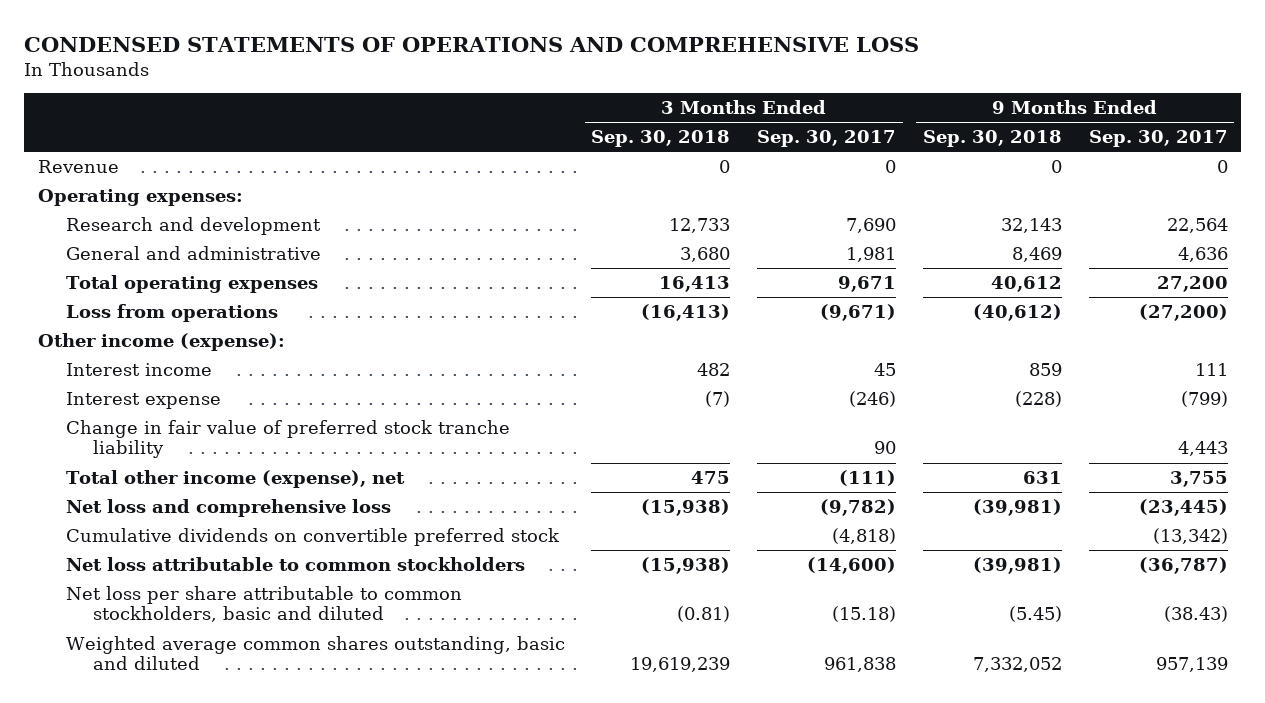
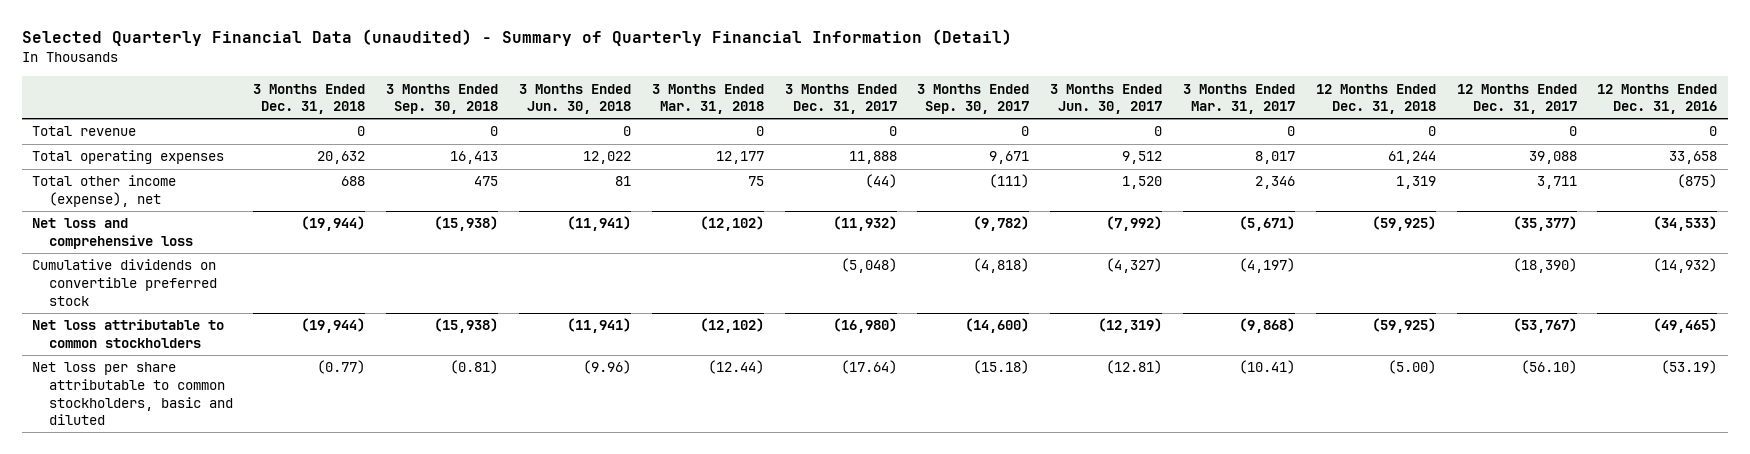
- CONDENSED STATEMENTS OF OPERATIONS AND COMPREHENSIVE LOSS
+ Selected Quarterly Financial Data (unaudited) - Summary of Quarterly Financial Information (Detail)
- | 3 Months Ended Sep. 30, 2018 | 3 Months Ended Sep. 30, 2017 | 9 Months Ended Sep. 30, 2018 | 9 Months Ended Sep. 30, 2017
+ | 3 Months Ended Dec. 31, 2018 | 3 Months Ended Sep. 30, 2018 | 3 Months Ended Jun. 30, 2018 | 3 Months Ended Mar. 31, 2018 | 3 Months Ended Dec. 31, 2017 | 3 Months Ended Sep. 30, 2017 | 3 Months Ended Jun. 30, 2017 | 3 Months Ended Mar. 31, 2017 | 12 Months Ended Dec. 31, 2018 | 12 Months Ended Dec. 31, 2017 | 12 Months Ended Dec. 31, 2016
- Revenue | 0 | 0 | 0 | 0
- Operating expenses:
- Research and development | 12,733 | 7,690 | 32,143 | 22,564
- General and administrative | 3,680 | 1,981 | 8,469 | 4,636
+ Total revenue | 0 | 0 | 0 | 0 | 0 | 0 | 0 | 0 | 0 | 0 | 0
- Loss from operations | (16,413) | (9,671) | (40,612) | (27,200)
- Other income (expense):
- Interest income | 482 | 45 | 859 | 111
- Interest expense | (7) | (246) | (228) | (799)
- Change in fair value of preferred stock tranche liability | | 90 | | 4,443
- Weighted average common shares outstanding, basic and diluted | 19,619,239 | 961,838 | 7,332,052 | 957,139

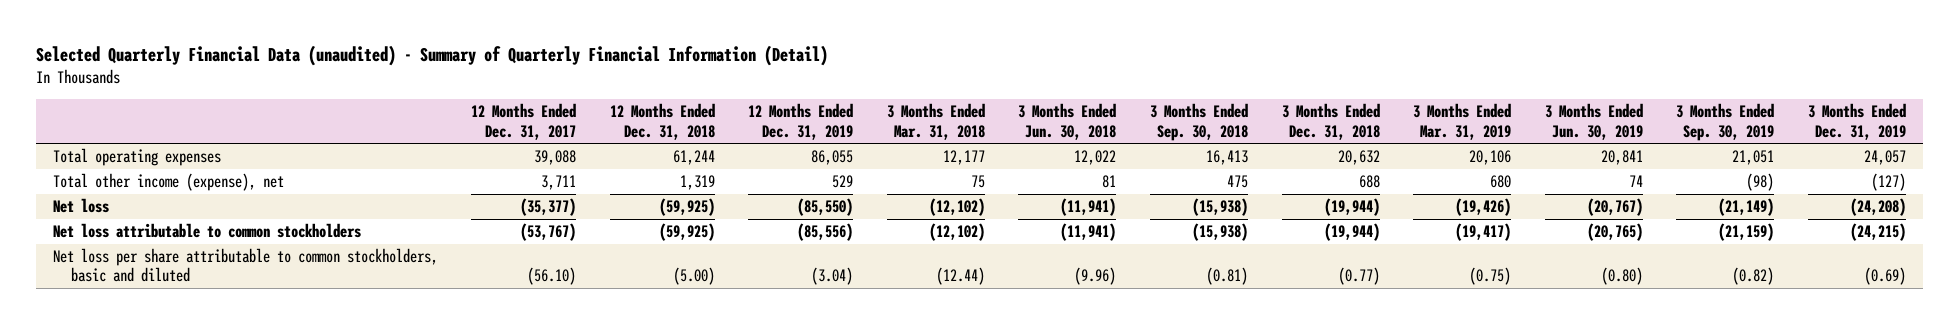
- | 3 Months Ended Dec. 31, 2018 | 3 Months Ended Sep. 30, 2018 | 3 Months Ended Jun. 30, 2018 | 3 Months Ended Mar. 31, 2018 | 3 Months Ended Dec. 31, 2017 | 3 Months Ended Sep. 30, 2017 | 3 Months Ended Jun. 30, 2017 | 3 Months Ended Mar. 31, 2017 | 12 Months Ended Dec. 31, 2018 | 12 Months Ended Dec. 31, 2017 | 12 Months Ended Dec. 31, 2016
+ | 12 Months Ended Dec. 31, 2017 | 12 Months Ended Dec. 31, 2018 | 12 Months Ended Dec. 31, 2019 | 3 Months Ended Mar. 31, 2018 | 3 Months Ended Jun. 30, 2018 | 3 Months Ended Sep. 30, 2018 | 3 Months Ended Dec. 31, 2018 | 3 Months Ended Mar. 31, 2019 | 3 Months Ended Jun. 30, 2019 | 3 Months Ended Sep. 30, 2019 | 3 Months Ended Dec. 31, 2019
- Total revenue | 0 | 0 | 0 | 0 | 0 | 0 | 0 | 0 | 0 | 0 | 0
- Net loss and comprehensive loss | (19,944) | (15,938) | (11,941) | (12,102) | (11,932) | (9,782) | (7,992) | (5,671) | (59,925) | (35,377) | (34,533)
- Cumulative dividends on convertible preferred stock | | | | | (5,048) | (4,818) | (4,327) | (4,197) | | (18,390) | (14,932)
+ Net loss | (35,377) | (59,925) | (85,550) | (12,102) | (11,941) | (15,938) | (19,944) | (19,426) | (20,767) | (21,149) | (24,208)

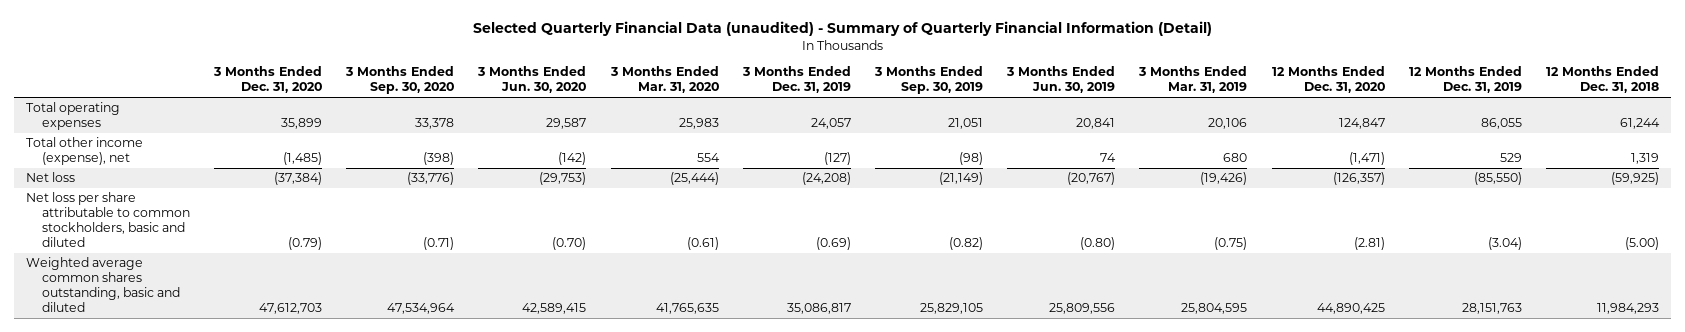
- | 12 Months Ended Dec. 31, 2017 | 12 Months Ended Dec. 31, 2018 | 12 Months Ended Dec. 31, 2019 | 3 Months Ended Mar. 31, 2018 | 3 Months Ended Jun. 30, 2018 | 3 Months Ended Sep. 30, 2018 | 3 Months Ended Dec. 31, 2018 | 3 Months Ended Mar. 31, 2019 | 3 Months Ended Jun. 30, 2019 | 3 Months Ended Sep. 30, 2019 | 3 Months Ended Dec. 31, 2019
+ | 3 Months Ended Dec. 31, 2020 | 3 Months Ended Sep. 30, 2020 | 3 Months Ended Jun. 30, 2020 | 3 Months Ended Mar. 31, 2020 | 3 Months Ended Dec. 31, 2019 | 3 Months Ended Sep. 30, 2019 | 3 Months Ended Jun. 30, 2019 | 3 Months Ended Mar. 31, 2019 | 12 Months Ended Dec. 31, 2020 | 12 Months Ended Dec. 31, 2019 | 12 Months Ended Dec. 31, 2018
- Net loss attributable to common stockholders | (53,767) | (59,925) | (85,556) | (12,102) | (11,941) | (15,938) | (19,944) | (19,417) | (20,765) | (21,159) | (24,215)
+ Weighted average common shares outstanding, basic and diluted | 47,612,703 | 47,534,964 | 42,589,415 | 41,765,635 | 35,086,817 | 25,829,105 | 25,809,556 | 25,804,595 | 44,890,425 | 28,151,763 | 11,984,293

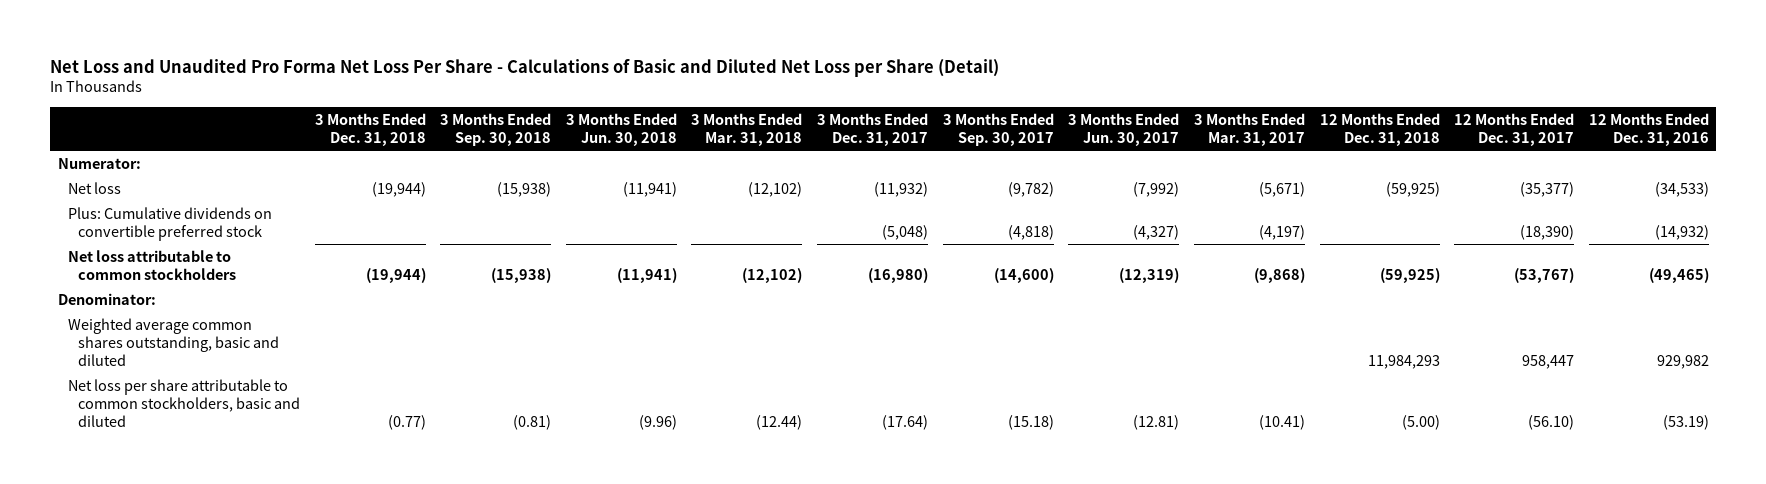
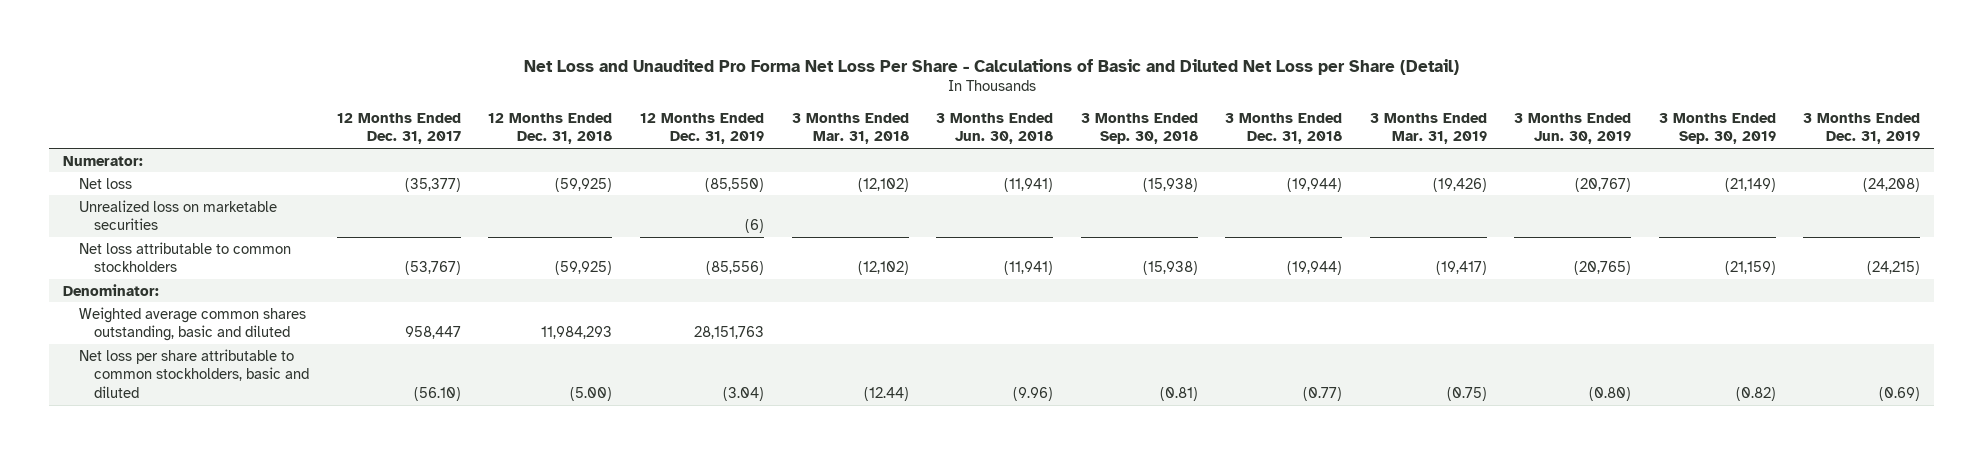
- | 3 Months Ended Dec. 31, 2018 | 3 Months Ended Sep. 30, 2018 | 3 Months Ended Jun. 30, 2018 | 3 Months Ended Mar. 31, 2018 | 3 Months Ended Dec. 31, 2017 | 3 Months Ended Sep. 30, 2017 | 3 Months Ended Jun. 30, 2017 | 3 Months Ended Mar. 31, 2017 | 12 Months Ended Dec. 31, 2018 | 12 Months Ended Dec. 31, 2017 | 12 Months Ended Dec. 31, 2016
+ | 12 Months Ended Dec. 31, 2017 | 12 Months Ended Dec. 31, 2018 | 12 Months Ended Dec. 31, 2019 | 3 Months Ended Mar. 31, 2018 | 3 Months Ended Jun. 30, 2018 | 3 Months Ended Sep. 30, 2018 | 3 Months Ended Dec. 31, 2018 | 3 Months Ended Mar. 31, 2019 | 3 Months Ended Jun. 30, 2019 | 3 Months Ended Sep. 30, 2019 | 3 Months Ended Dec. 31, 2019
- Plus: Cumulative dividends on convertible preferred stock | | | | | (5,048) | (4,818) | (4,327) | (4,197) | | (18,390) | (14,932)
+ Unrealized loss on marketable securities | | | (6) | | | | | | | |

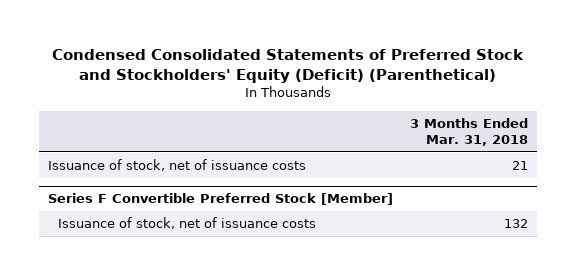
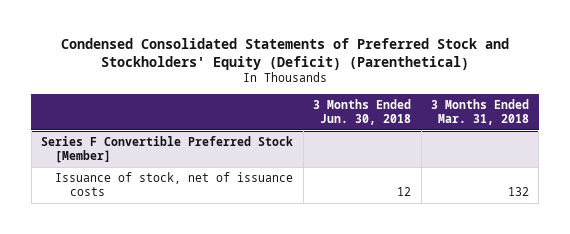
- | 3 Months Ended Mar. 31, 2018
+ | 3 Months Ended Jun. 30, 2018 | 3 Months Ended Mar. 31, 2018
- Issuance of stock, net of issuance costs | 21

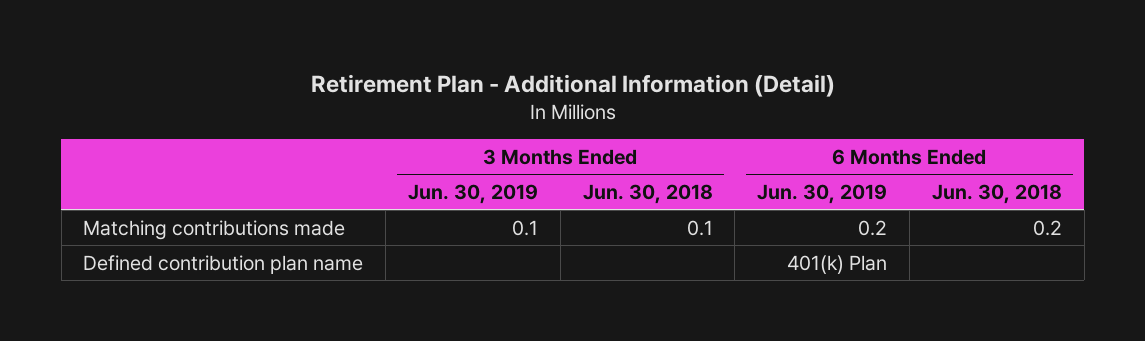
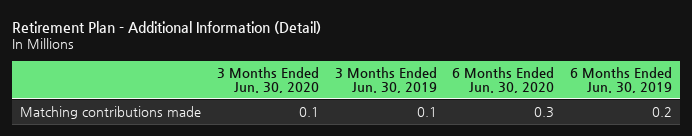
- | 3 Months Ended Jun. 30, 2019 | 3 Months Ended Jun. 30, 2018 | 6 Months Ended Jun. 30, 2019 | 6 Months Ended Jun. 30, 2018
+ | 3 Months Ended Jun. 30, 2020 | 3 Months Ended Jun. 30, 2019 | 6 Months Ended Jun. 30, 2020 | 6 Months Ended Jun. 30, 2019
- Defined contribution plan name | | | 401(k) Plan |

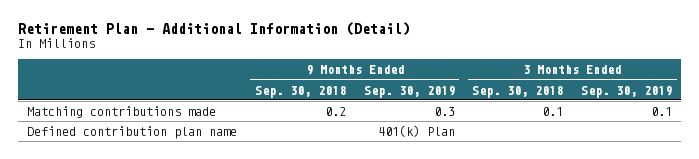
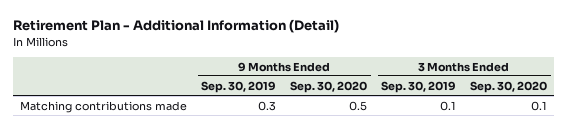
- | 9 Months Ended Sep. 30, 2018 | 9 Months Ended Sep. 30, 2019 | 3 Months Ended Sep. 30, 2018 | 3 Months Ended Sep. 30, 2019
+ | 9 Months Ended Sep. 30, 2019 | 9 Months Ended Sep. 30, 2020 | 3 Months Ended Sep. 30, 2019 | 3 Months Ended Sep. 30, 2020
- Defined contribution plan name | | 401(k) Plan | |

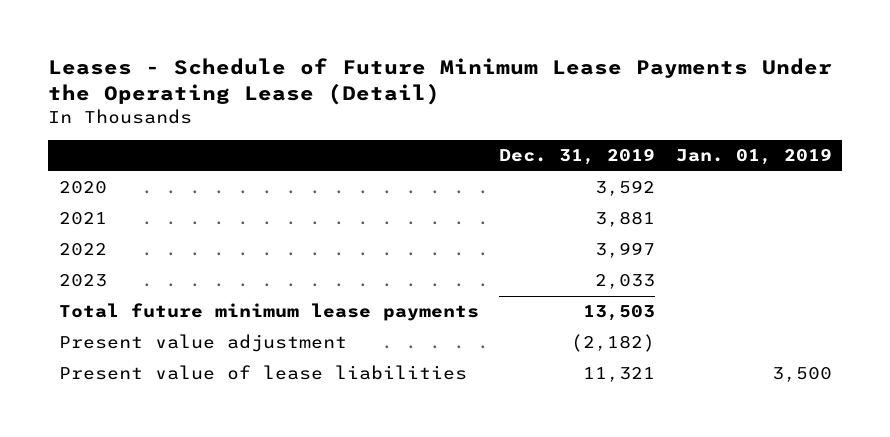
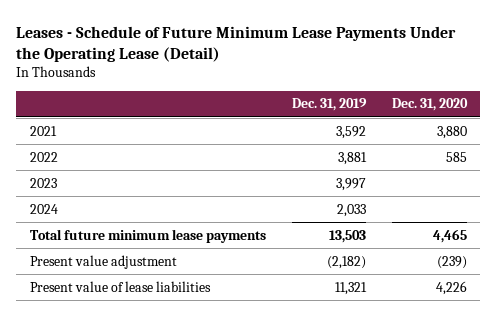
- | Dec. 31, 2019 | Jan. 01, 2019
+ | Dec. 31, 2019 | Dec. 31, 2020
- 2020 | 3,592 |
- 2021 | 3,881 |
- 2022 | 3,997 |
- 2023 | 2,033 |
+ 2021 | 3,592 | 3,880
+ 2022 | 3,881 | 585
+ 2023 | 3,997 |
+ 2024 | 2,033 |

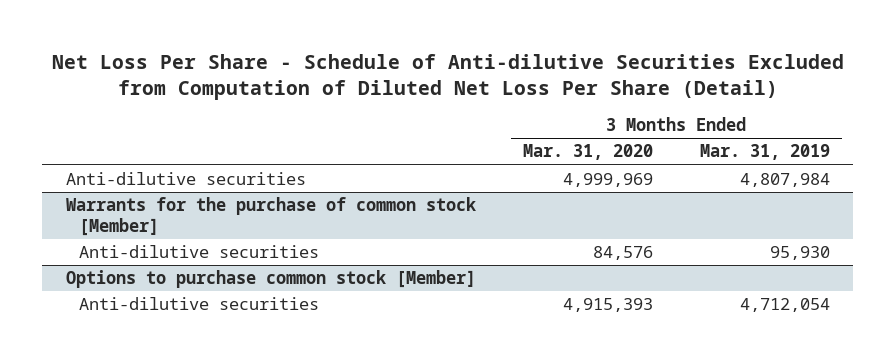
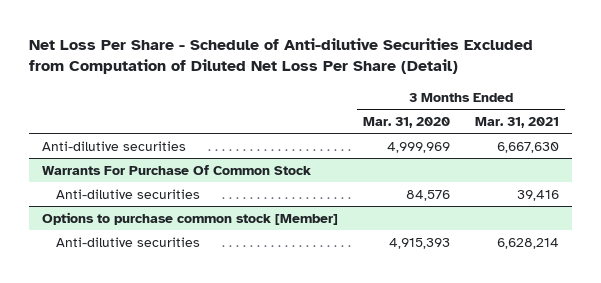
- | 3 Months Ended Mar. 31, 2020 | 3 Months Ended Mar. 31, 2019
+ | 3 Months Ended Mar. 31, 2020 | 3 Months Ended Mar. 31, 2021
- Warrants for the purchase of common stock [Member]
+ Warrants For Purchase Of Common Stock

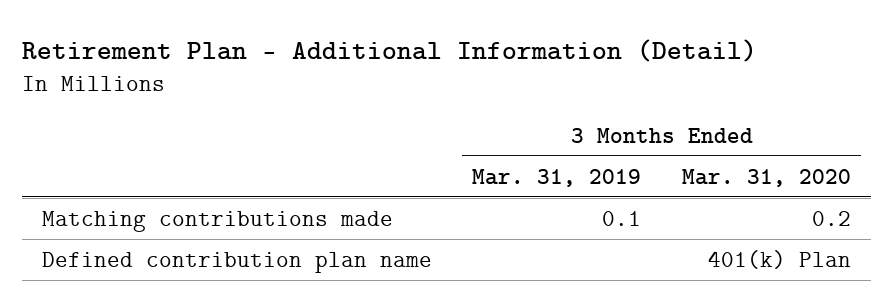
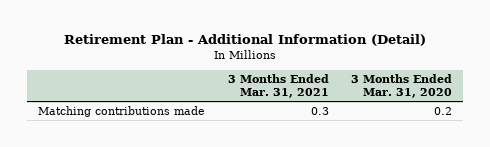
- | 3 Months Ended Mar. 31, 2019 | 3 Months Ended Mar. 31, 2020
+ | 3 Months Ended Mar. 31, 2021 | 3 Months Ended Mar. 31, 2020
- Defined contribution plan name | | 401(k) Plan

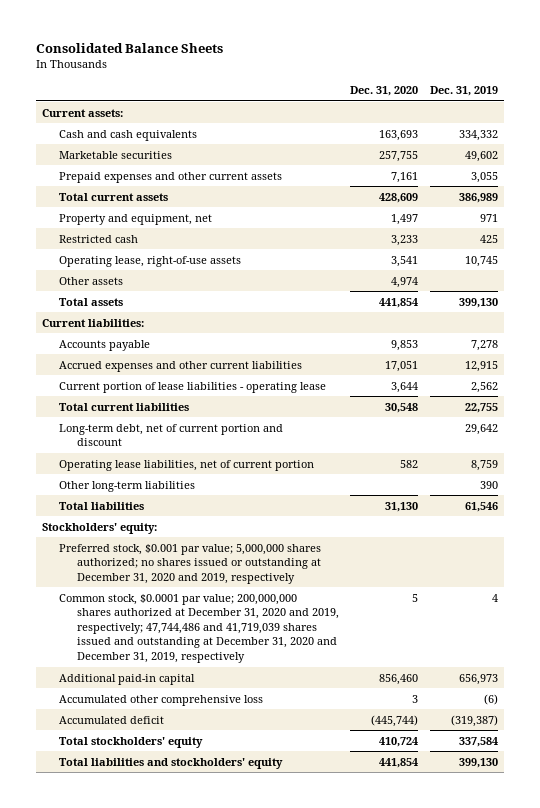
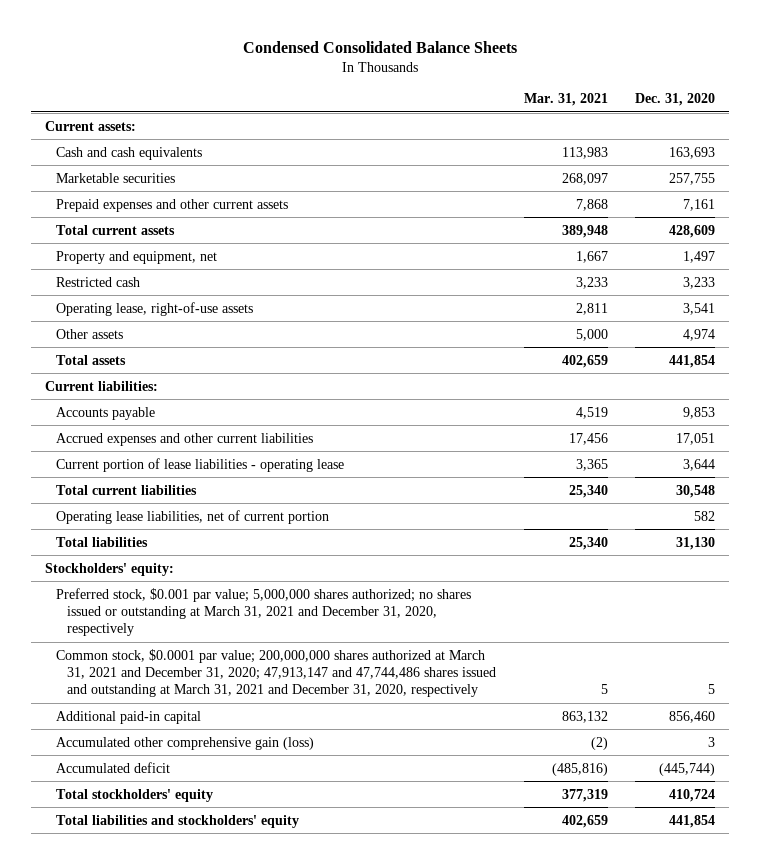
- Consolidated Balance Sheets
+ Condensed Consolidated Balance Sheets
- | Dec. 31, 2020 | Dec. 31, 2019
+ | Mar. 31, 2021 | Dec. 31, 2020
- Long-term debt, net of current portion and discount | | 29,642
- Other long-term liabilities | | 390
- Preferred stock, $0.001 par value; 5,000,000 shares authorized; no shares issued or outstanding at December 31, 2020 and 2019, respectively
- Common stock, $0.0001 par value; 200,000,000 shares authorized at December 31, 2020 and 2019, respectively; 47,744,486 and 41,719,039 shares issued and outstanding at December 31, 2020 and December 31, 2019, respectively | 5 | 4
+ Preferred stock, $0.001 par value; 5,000,000 shares authorized; no shares issued or outstanding at March 31, 2021 and December 31, 2020, respectively
+ Common stock, $0.0001 par value; 200,000,000 shares authorized at March 31, 2021 and December 31, 2020; 47,913,147 and 47,744,486 shares issued and outstanding at March 31, 2021 and December 31, 2020, respectively | 5 | 5
- Accumulated other comprehensive loss | 3 | (6)
+ Accumulated other comprehensive gain (loss) | (2) | 3

